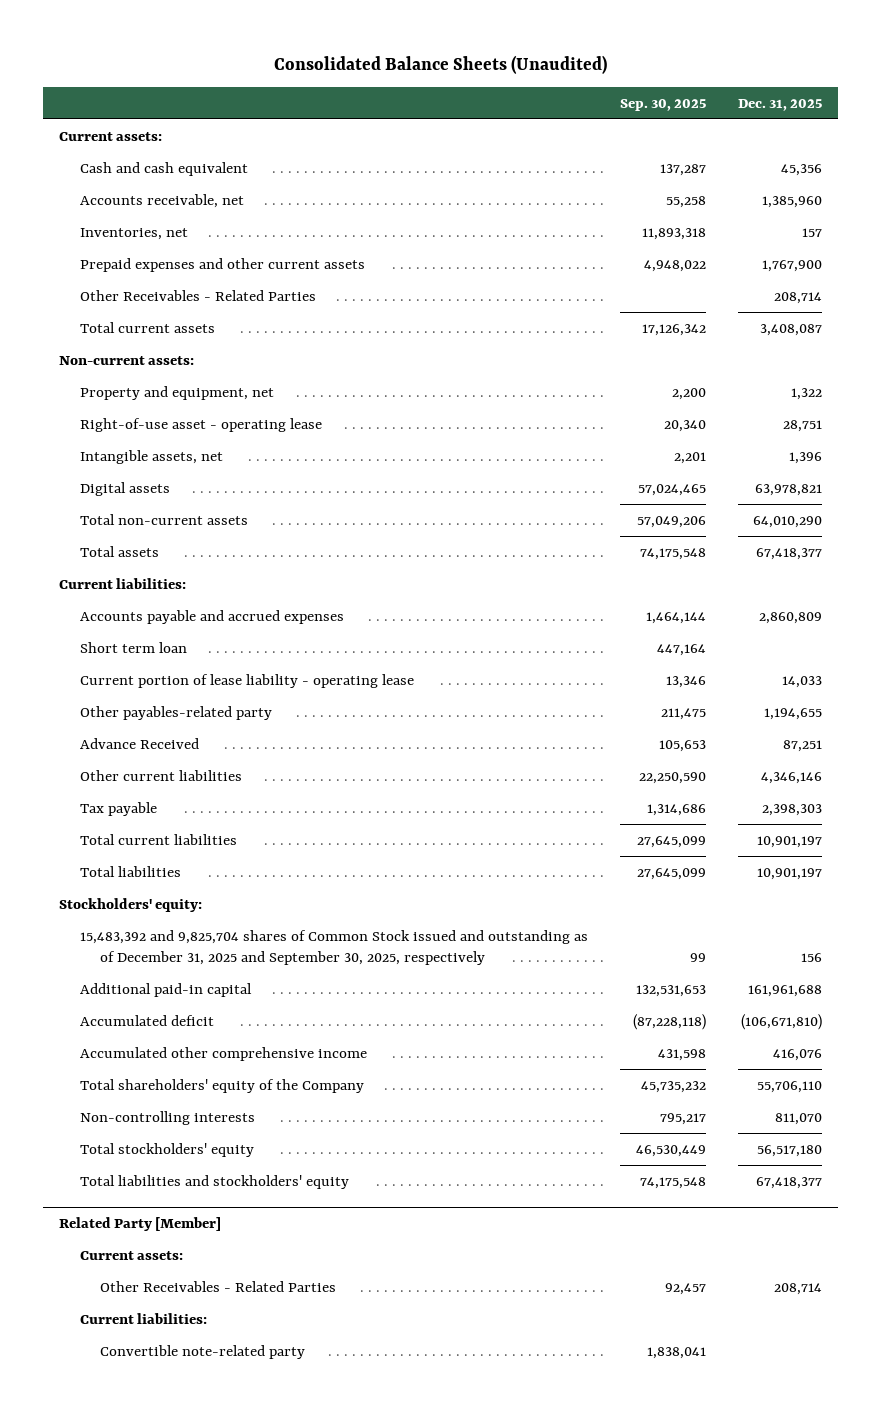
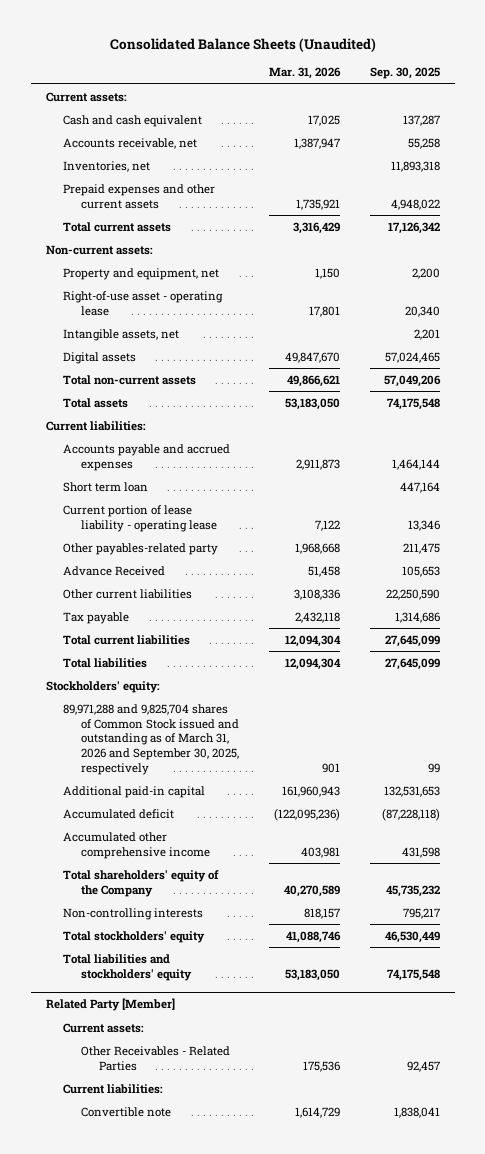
- | Sep. 30, 2025 | Dec. 31, 2025
+ | Mar. 31, 2026 | Sep. 30, 2025
- Other Receivables - Related Parties | | 208,714
- 15,483,392 and 9,825,704 shares of Common Stock issued and outstanding as of December 31, 2025 and September 30, 2025, respectively | 99 | 156
+ 89,971,288 and 9,825,704 shares of Common Stock issued and outstanding as of March 31, 2026 and September 30, 2025, respectively | 901 | 99
@ Related Party [Member]
- Convertible note-related party | 1,838,041 |
+ Convertible note | 1,614,729 | 1,838,041

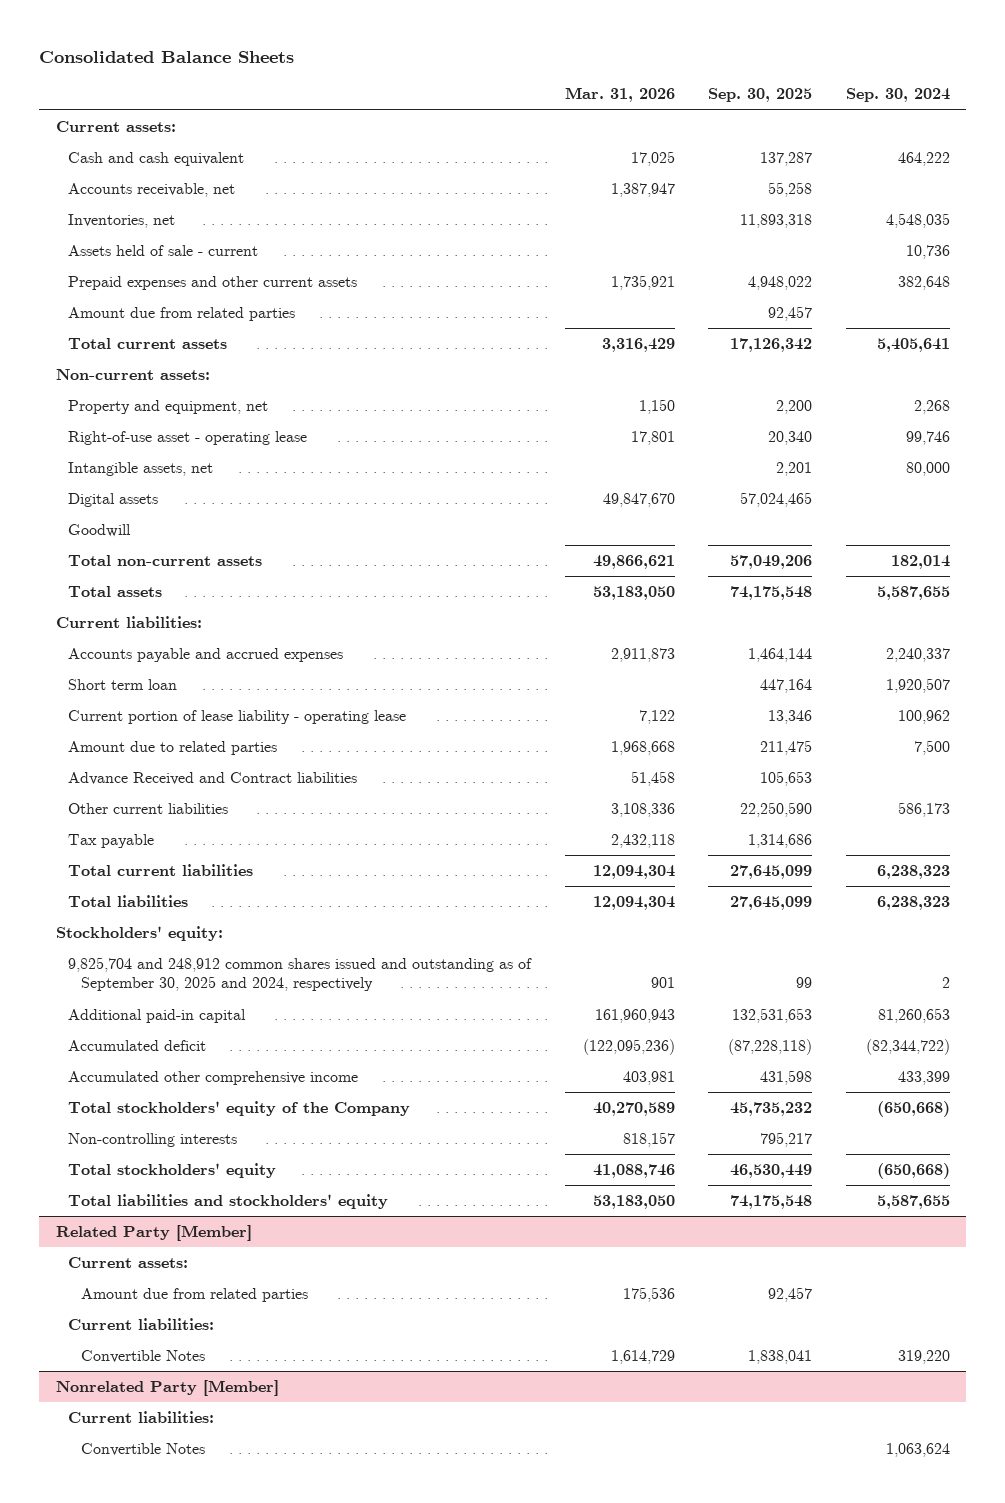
- Consolidated Balance Sheets (Unaudited)
+ Consolidated Balance Sheets
- | Mar. 31, 2026 | Sep. 30, 2025
+ | Mar. 31, 2026 | Sep. 30, 2025 | Sep. 30, 2024
+ Assets held of sale - current | | | 10,736
+ Amount due from related parties | | 92,457 |
+ Goodwill
- Other payables-related party | 1,968,668 | 211,475
- Advance Received | 51,458 | 105,653
+ Amount due to related parties | 1,968,668 | 211,475 | 7,500
+ Advance Received and Contract liabilities | 51,458 | 105,653 |
- 89,971,288 and 9,825,704 shares of Common Stock issued and outstanding as of March 31, 2026 and September 30, 2025, respectively | 901 | 99
+ 9,825,704 and 248,912 common shares issued and outstanding as of September 30, 2025 and 2024, respectively | 901 | 99 | 2
- Total shareholders' equity of the Company | 40,270,589 | 45,735,232
+ Total stockholders' equity of the Company | 40,270,589 | 45,735,232 | (650,668)
@ Related Party [Member]
- Other Receivables - Related Parties | 175,536 | 92,457
+ Amount due from related parties | 175,536 | 92,457 |
- Convertible note | 1,614,729 | 1,838,041
+ Convertible Notes | 1,614,729 | 1,838,041 | 319,220
+ Nonrelated Party [Member]
+ Current liabilities:
+ Convertible Notes | | | 1,063,624

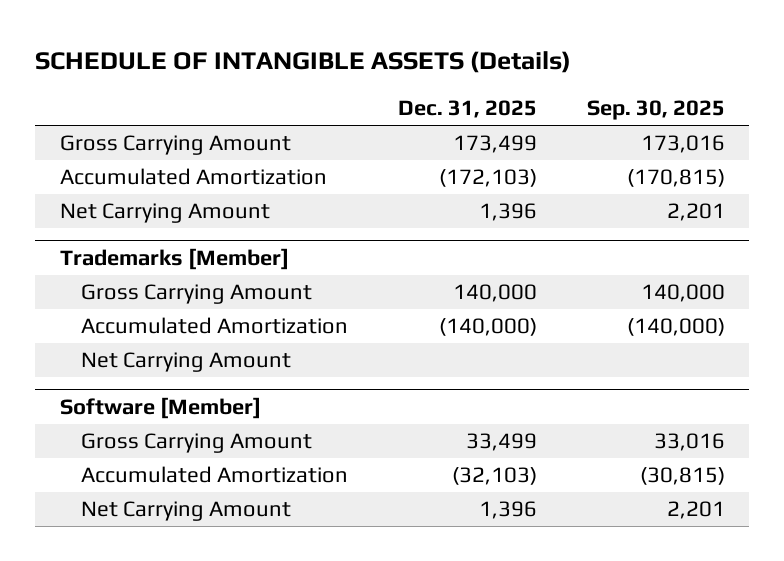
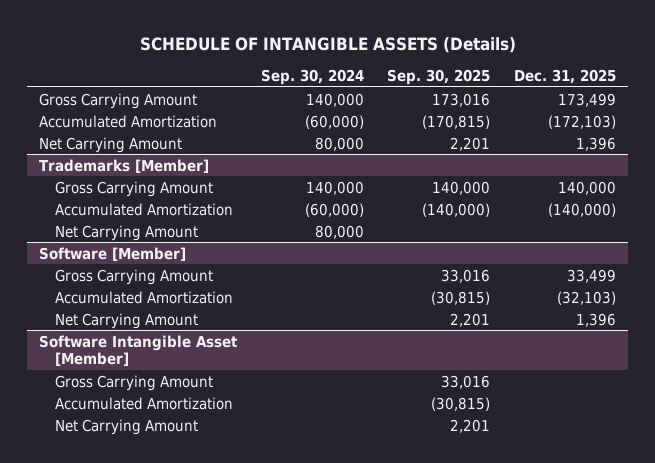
- | Dec. 31, 2025 | Sep. 30, 2025
+ | Sep. 30, 2024 | Sep. 30, 2025 | Dec. 31, 2025
+ Software Intangible Asset [Member]
+ Gross Carrying Amount | | 33,016 |
+ Accumulated Amortization | | (30,815) |
+ Net Carrying Amount | | 2,201 |

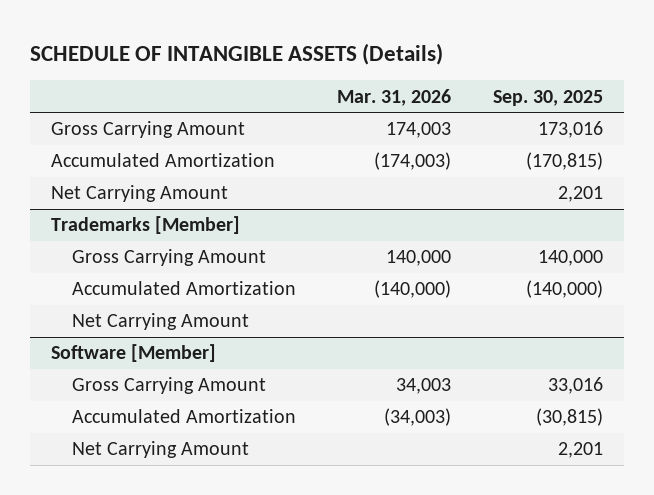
- | Sep. 30, 2024 | Sep. 30, 2025 | Dec. 31, 2025
+ | Mar. 31, 2026 | Sep. 30, 2025
- Software Intangible Asset [Member]
- Gross Carrying Amount | | 33,016 |
- Accumulated Amortization | | (30,815) |
- Net Carrying Amount | | 2,201 |

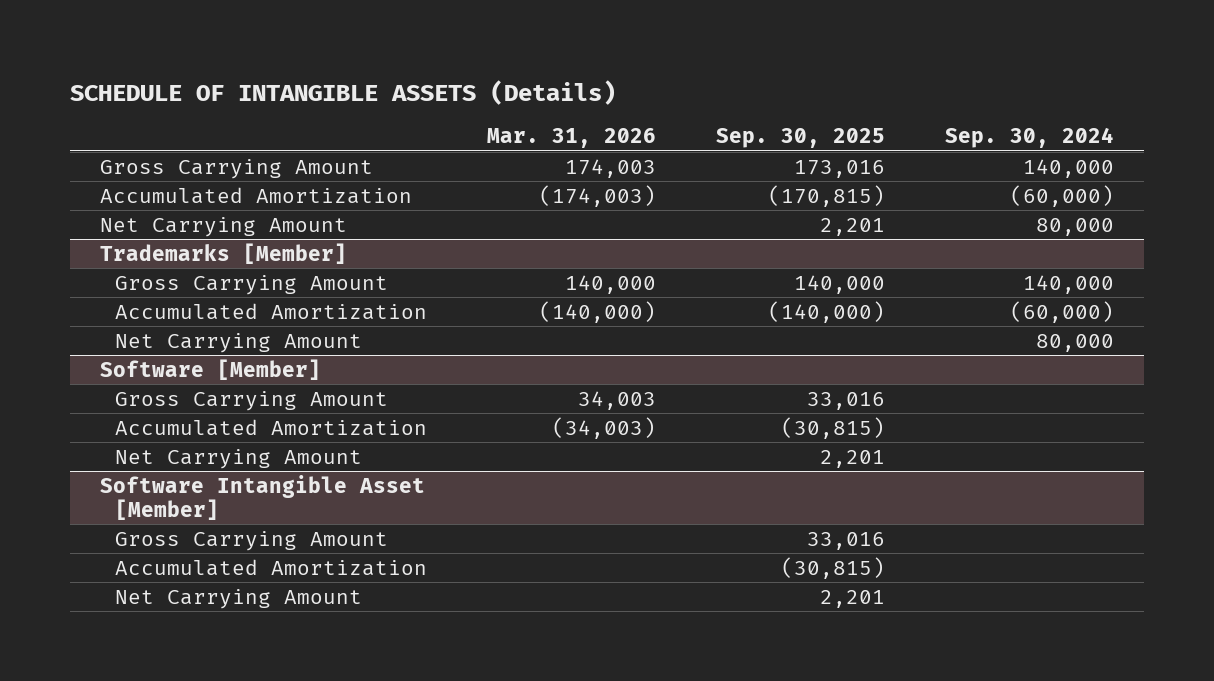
- | Mar. 31, 2026 | Sep. 30, 2025
+ | Mar. 31, 2026 | Sep. 30, 2025 | Sep. 30, 2024
+ Software Intangible Asset [Member]
+ Gross Carrying Amount | | 33,016 |
+ Accumulated Amortization | | (30,815) |
+ Net Carrying Amount | | 2,201 |

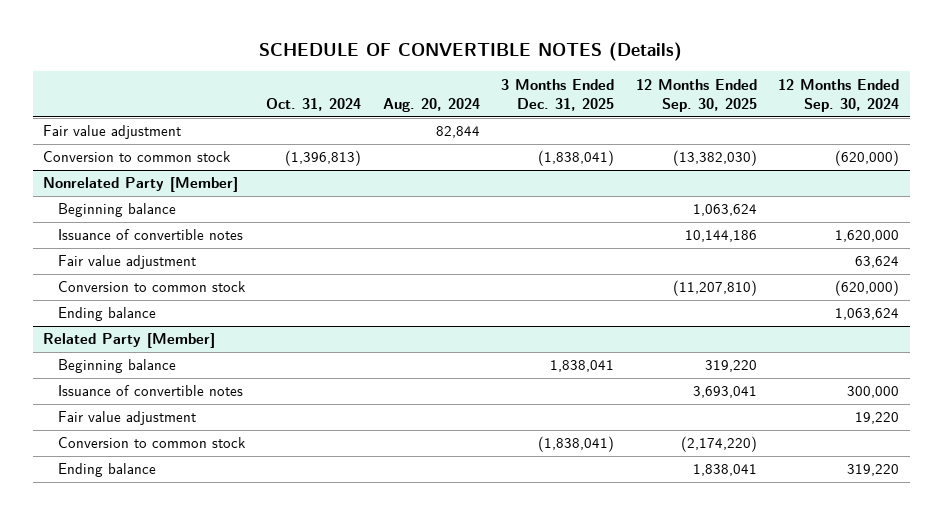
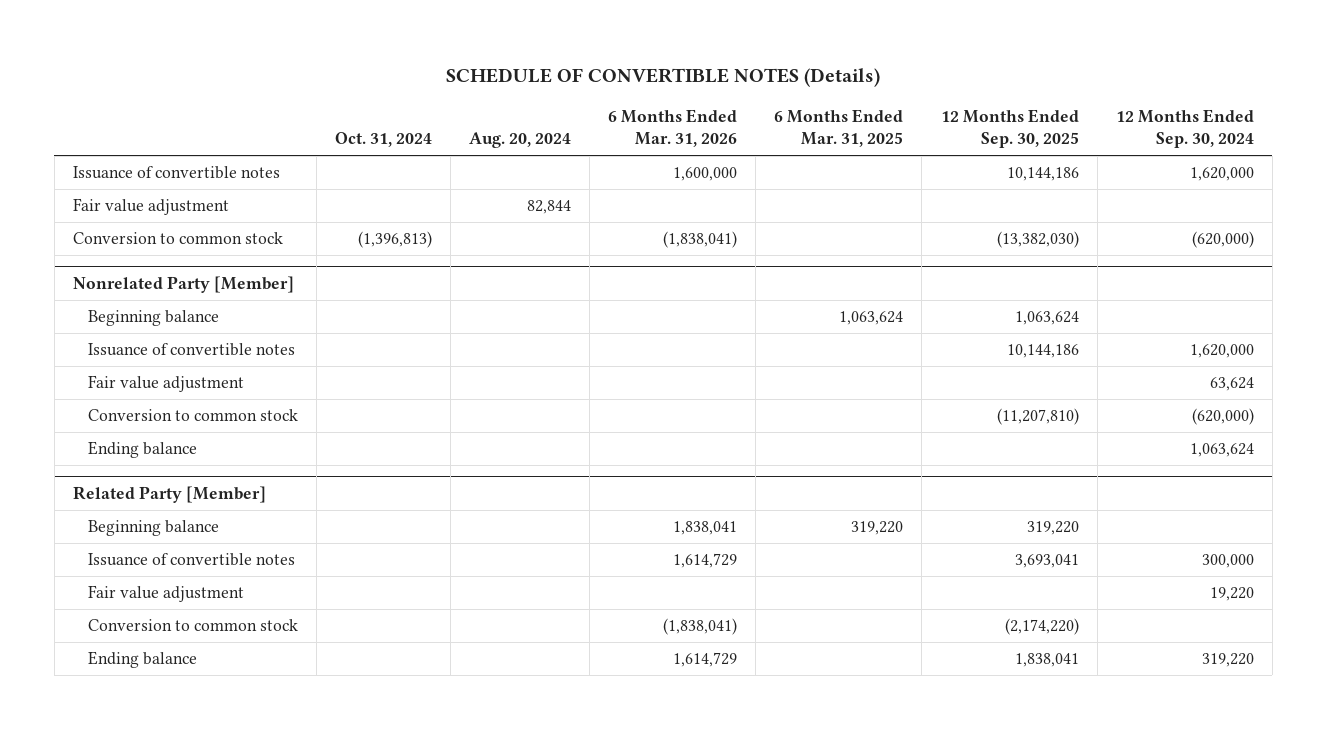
- | Oct. 31, 2024 | Aug. 20, 2024 | 3 Months Ended Dec. 31, 2025 | 12 Months Ended Sep. 30, 2025 | 12 Months Ended Sep. 30, 2024
+ | Oct. 31, 2024 | Aug. 20, 2024 | 6 Months Ended Mar. 31, 2026 | 6 Months Ended Mar. 31, 2025 | 12 Months Ended Sep. 30, 2025 | 12 Months Ended Sep. 30, 2024
+ Issuance of convertible notes | | | 1,600,000 | | 10,144,186 | 1,620,000

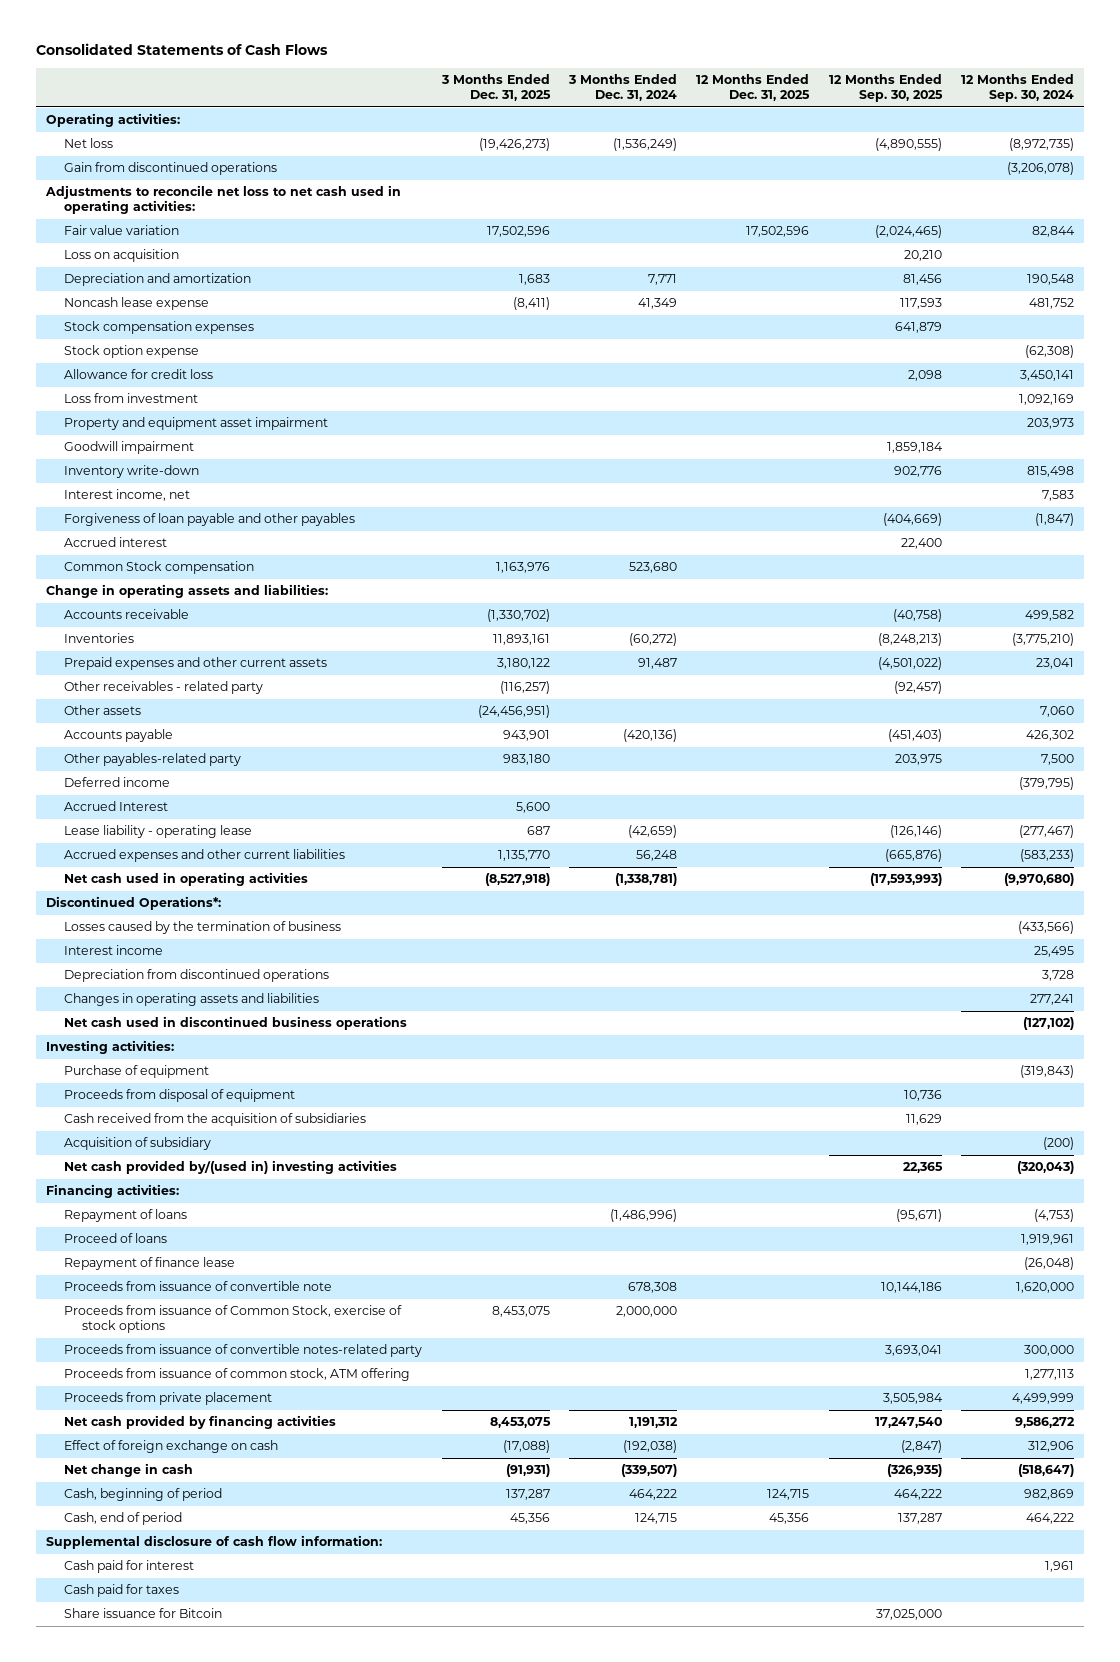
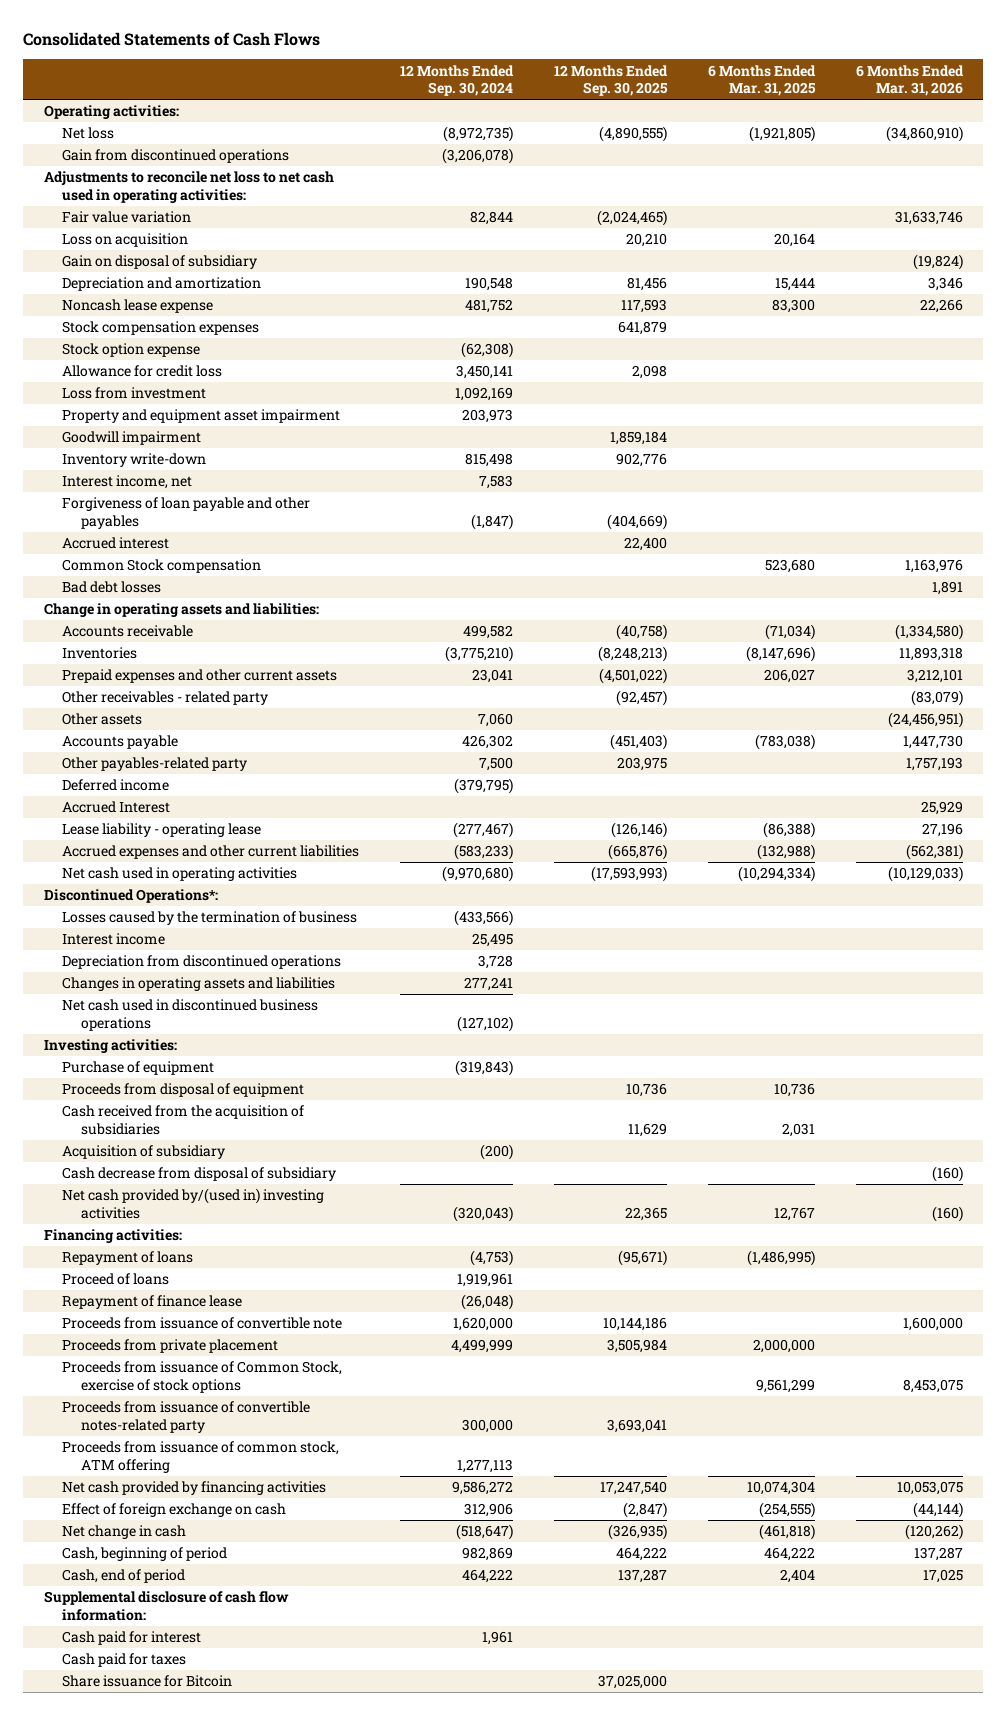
- | 3 Months Ended Dec. 31, 2025 | 3 Months Ended Dec. 31, 2024 | 12 Months Ended Dec. 31, 2025 | 12 Months Ended Sep. 30, 2025 | 12 Months Ended Sep. 30, 2024
+ | 12 Months Ended Sep. 30, 2024 | 12 Months Ended Sep. 30, 2025 | 6 Months Ended Mar. 31, 2025 | 6 Months Ended Mar. 31, 2026
+ Gain on disposal of subsidiary | | | | (19,824)
+ Bad debt losses | | | | 1,891
+ Cash decrease from disposal of subsidiary | | | | (160)
moved up: Proceeds from private placement | 4,499,999 | 3,505,984 | 2,000,000 |

